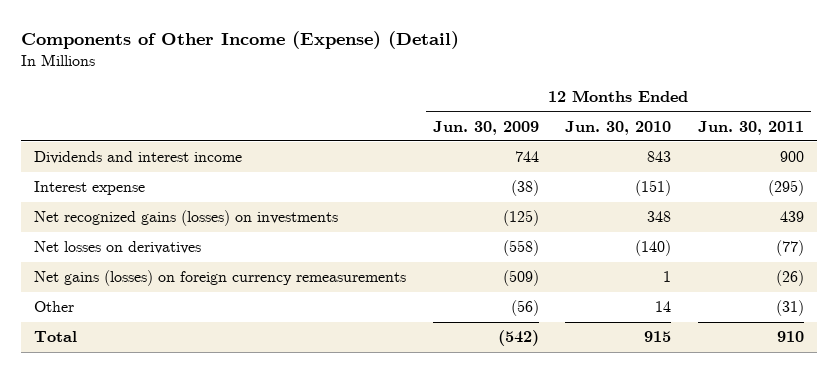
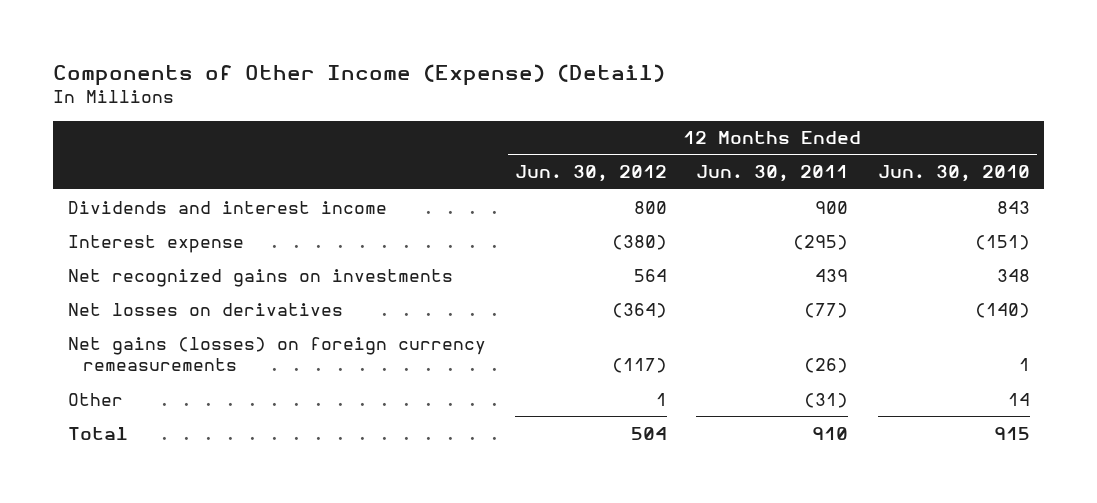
- | 12 Months Ended Jun. 30, 2009 | 12 Months Ended Jun. 30, 2010 | 12 Months Ended Jun. 30, 2011
+ | 12 Months Ended Jun. 30, 2012 | 12 Months Ended Jun. 30, 2011 | 12 Months Ended Jun. 30, 2010
- Net recognized gains (losses) on investments | (125) | 348 | 439
+ Net recognized gains on investments | 564 | 439 | 348

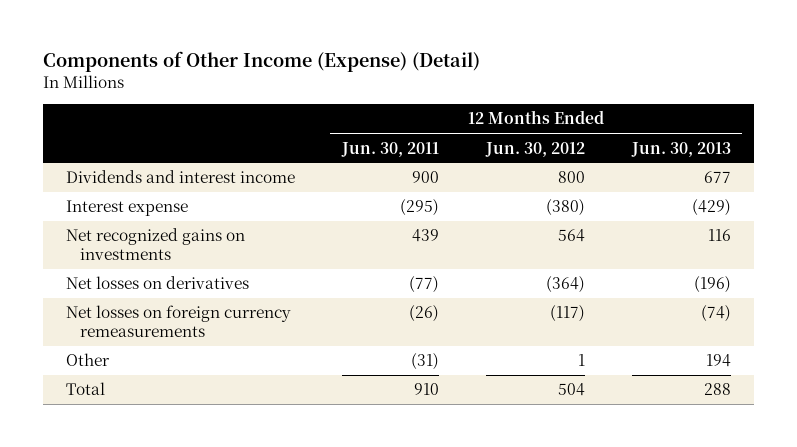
- | 12 Months Ended Jun. 30, 2012 | 12 Months Ended Jun. 30, 2011 | 12 Months Ended Jun. 30, 2010
+ | 12 Months Ended Jun. 30, 2011 | 12 Months Ended Jun. 30, 2012 | 12 Months Ended Jun. 30, 2013
- Net gains (losses) on foreign currency remeasurements | (117) | (26) | 1
+ Net losses on foreign currency remeasurements | (26) | (117) | (74)

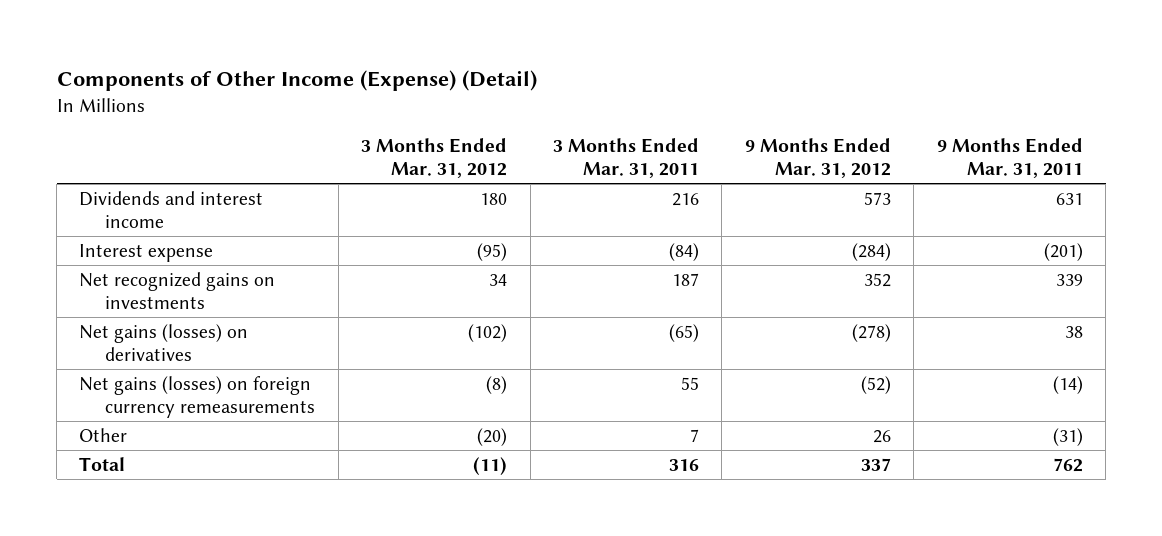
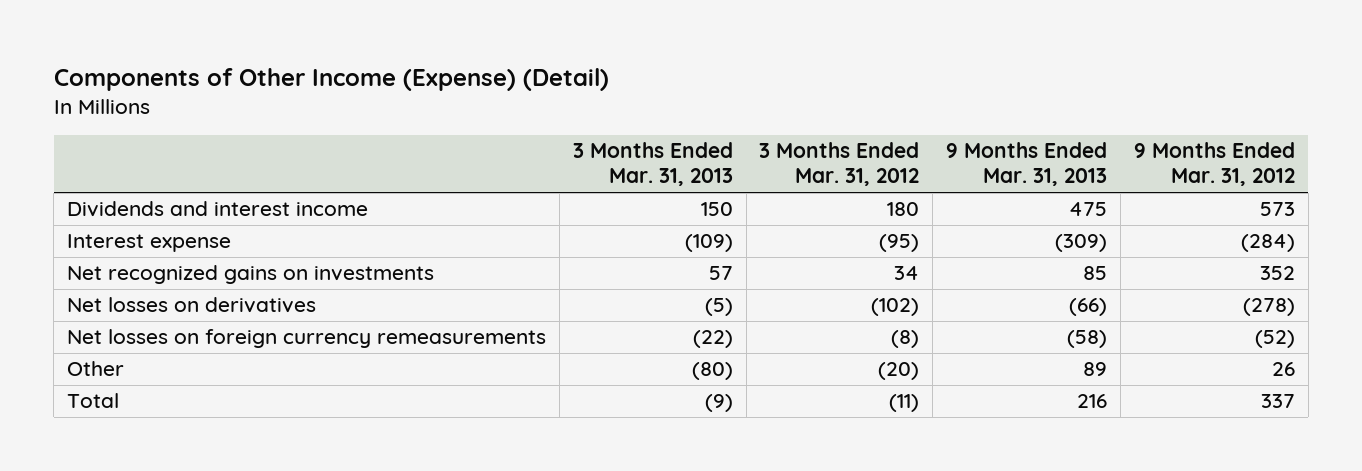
- | 3 Months Ended Mar. 31, 2012 | 3 Months Ended Mar. 31, 2011 | 9 Months Ended Mar. 31, 2012 | 9 Months Ended Mar. 31, 2011
+ | 3 Months Ended Mar. 31, 2013 | 3 Months Ended Mar. 31, 2012 | 9 Months Ended Mar. 31, 2013 | 9 Months Ended Mar. 31, 2012
- Net gains (losses) on derivatives | (102) | (65) | (278) | 38
- Net gains (losses) on foreign currency remeasurements | (8) | 55 | (52) | (14)
+ Net losses on derivatives | (5) | (102) | (66) | (278)
+ Net losses on foreign currency remeasurements | (22) | (8) | (58) | (52)

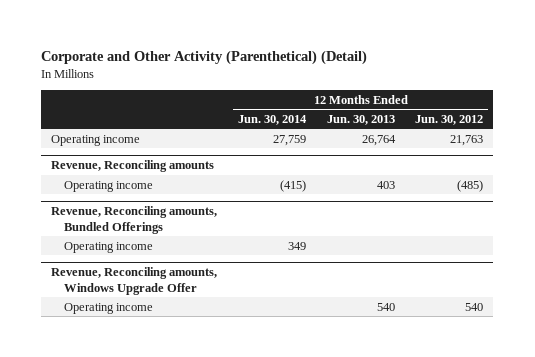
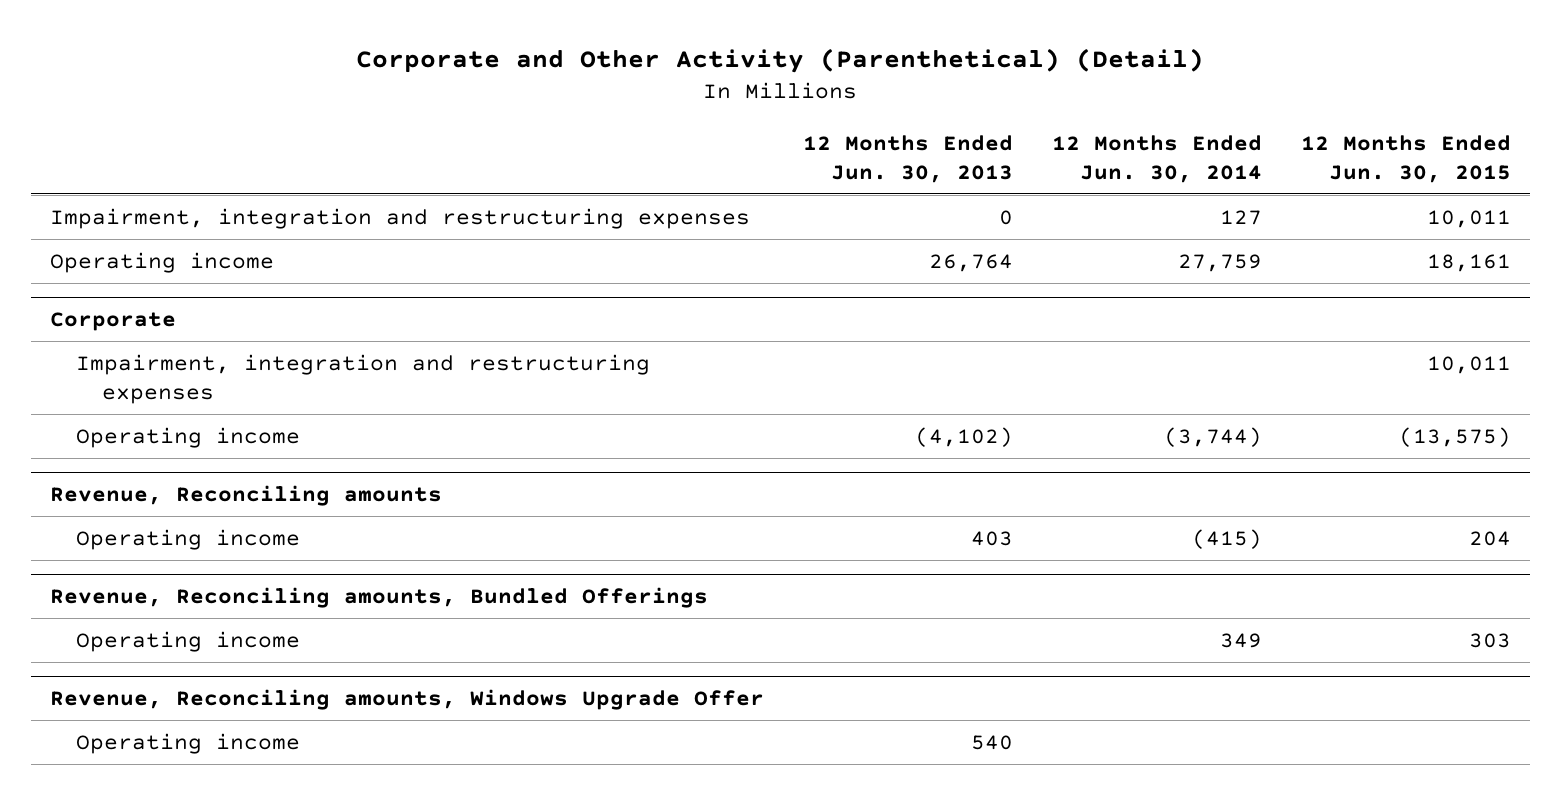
- | 12 Months Ended Jun. 30, 2014 | 12 Months Ended Jun. 30, 2013 | 12 Months Ended Jun. 30, 2012
+ | 12 Months Ended Jun. 30, 2013 | 12 Months Ended Jun. 30, 2014 | 12 Months Ended Jun. 30, 2015
+ Impairment, integration and restructuring expenses | 0 | 127 | 10,011
+ Corporate
+ Impairment, integration and restructuring expenses | | | 10,011
+ Operating income | (4,102) | (3,744) | (13,575)

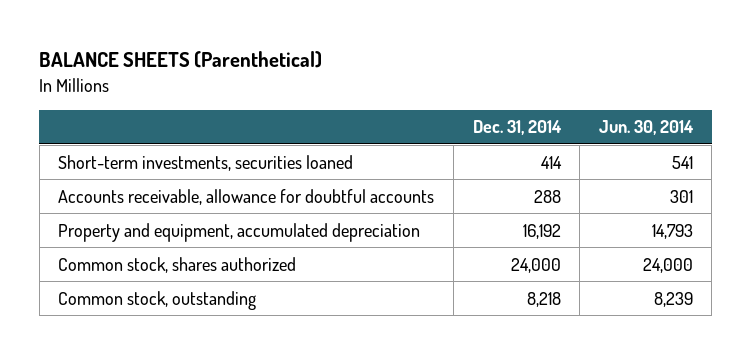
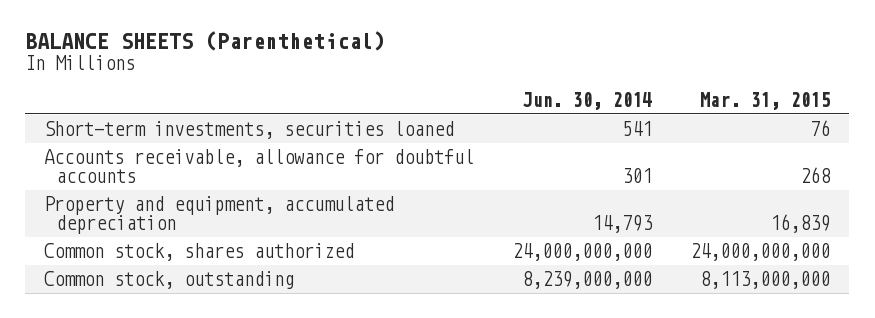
- | Dec. 31, 2014 | Jun. 30, 2014
+ | Jun. 30, 2014 | Mar. 31, 2015
- Common stock, shares authorized | 24,000 | 24,000
- Common stock, outstanding | 8,218 | 8,239
+ Common stock, shares authorized | 24,000,000,000 | 24,000,000,000
+ Common stock, outstanding | 8,239,000,000 | 8,113,000,000

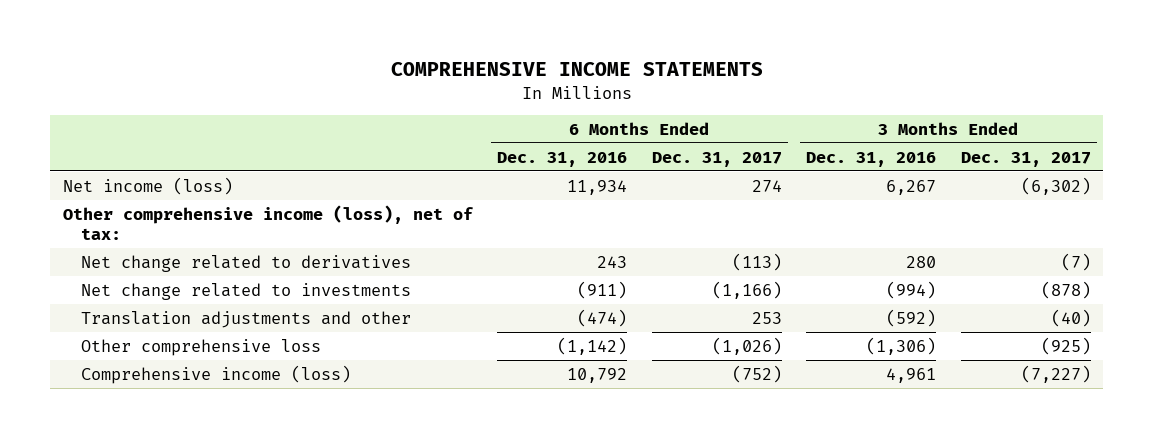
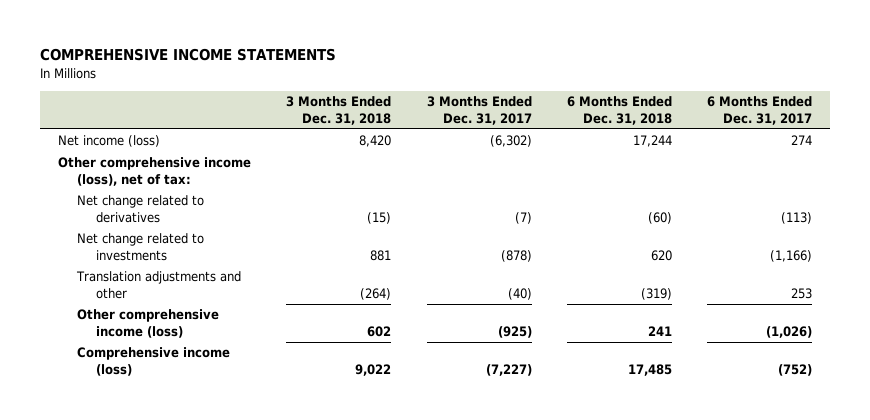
- | 6 Months Ended Dec. 31, 2016 | 6 Months Ended Dec. 31, 2017 | 3 Months Ended Dec. 31, 2016 | 3 Months Ended Dec. 31, 2017
+ | 3 Months Ended Dec. 31, 2018 | 3 Months Ended Dec. 31, 2017 | 6 Months Ended Dec. 31, 2018 | 6 Months Ended Dec. 31, 2017
- Other comprehensive loss | (1,142) | (1,026) | (1,306) | (925)
+ Other comprehensive income (loss) | 602 | (925) | 241 | (1,026)

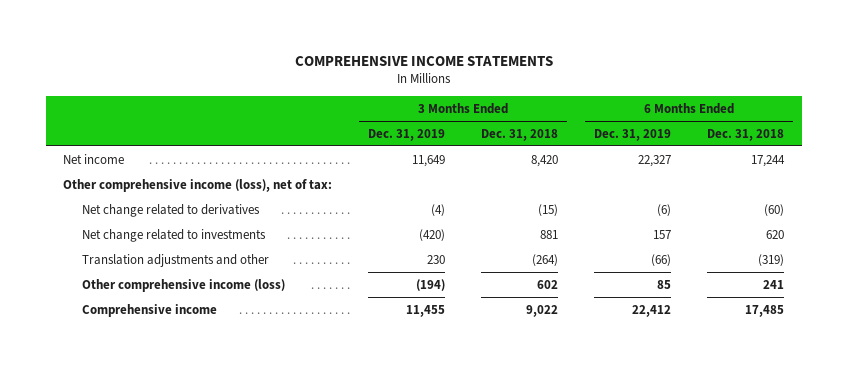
- | 3 Months Ended Dec. 31, 2018 | 3 Months Ended Dec. 31, 2017 | 6 Months Ended Dec. 31, 2018 | 6 Months Ended Dec. 31, 2017
+ | 3 Months Ended Dec. 31, 2019 | 3 Months Ended Dec. 31, 2018 | 6 Months Ended Dec. 31, 2019 | 6 Months Ended Dec. 31, 2018
- Net income (loss) | 8,420 | (6,302) | 17,244 | 274
+ Net income | 11,649 | 8,420 | 22,327 | 17,244
- Comprehensive income (loss) | 9,022 | (7,227) | 17,485 | (752)
+ Comprehensive income | 11,455 | 9,022 | 22,412 | 17,485

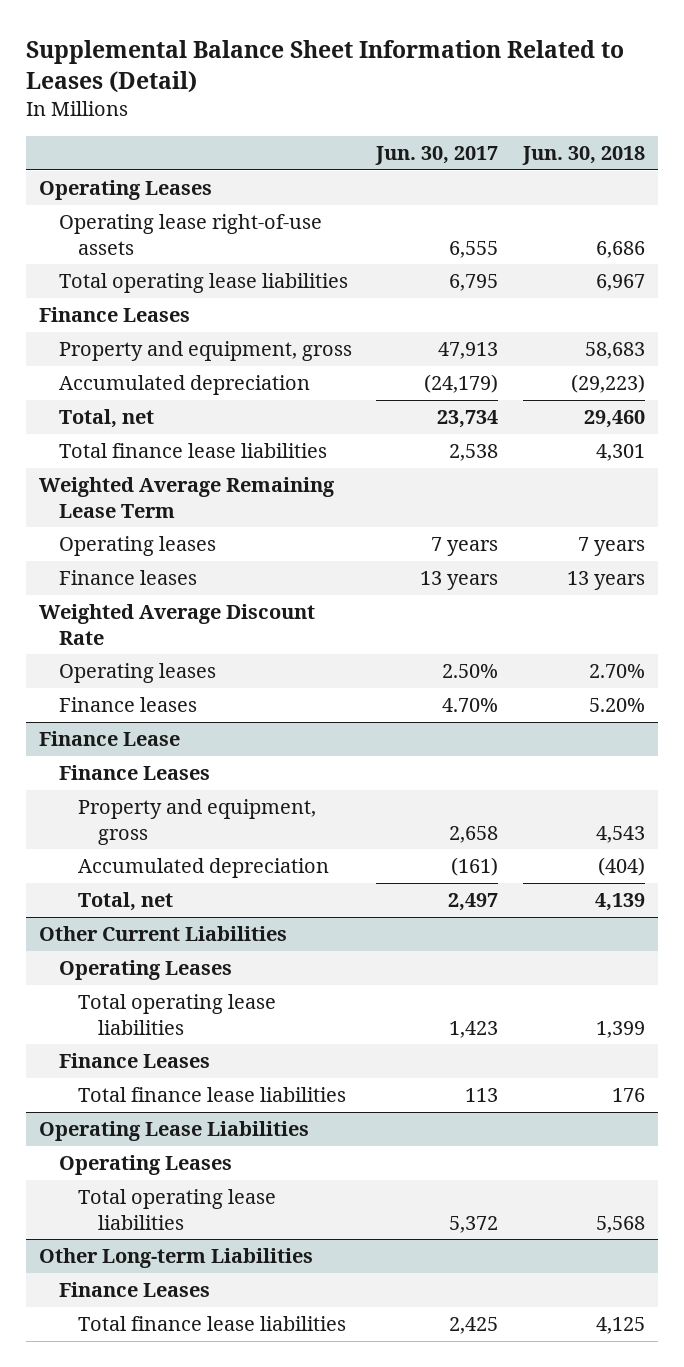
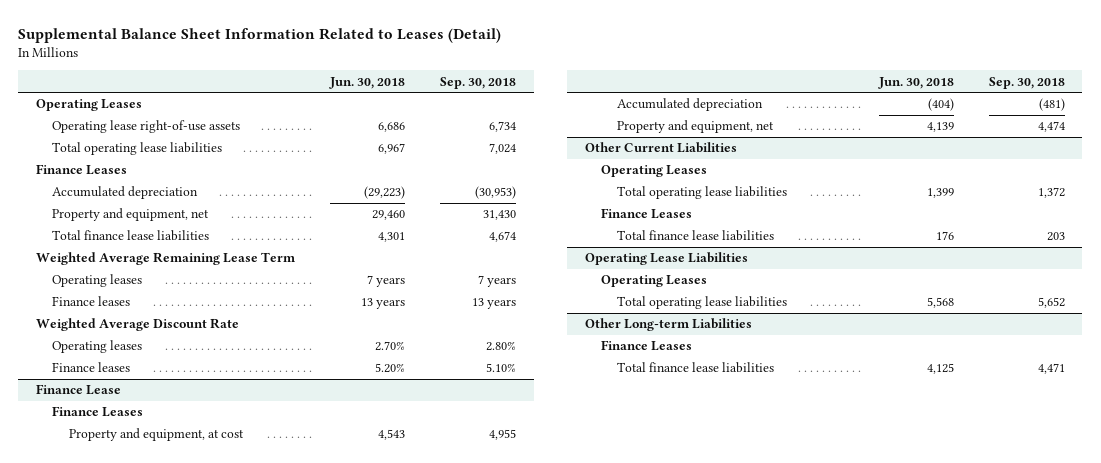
- | Jun. 30, 2017 | Jun. 30, 2018
+ | Jun. 30, 2018 | Sep. 30, 2018
- Property and equipment, gross | 47,913 | 58,683
- Total, net | 23,734 | 29,460
+ Property and equipment, net | 29,460 | 31,430
@ Finance Lease
- Property and equipment, gross | 2,658 | 4,543
+ Property and equipment, at cost | 4,543 | 4,955
- Total, net | 2,497 | 4,139
+ Property and equipment, net | 4,139 | 4,474

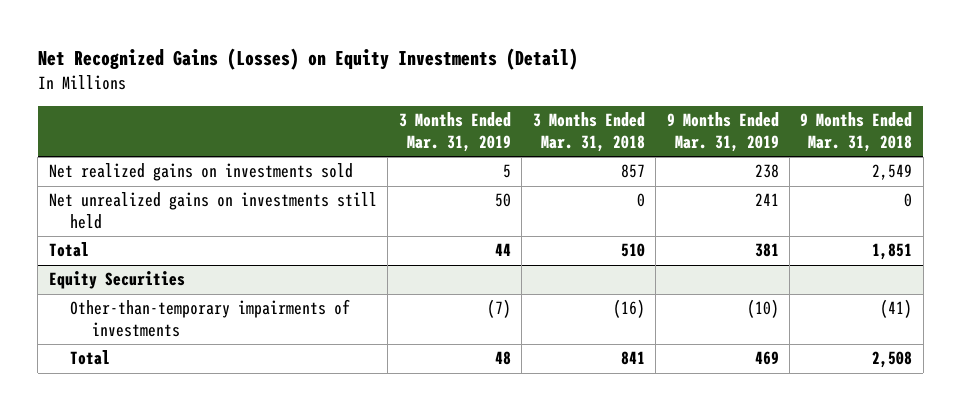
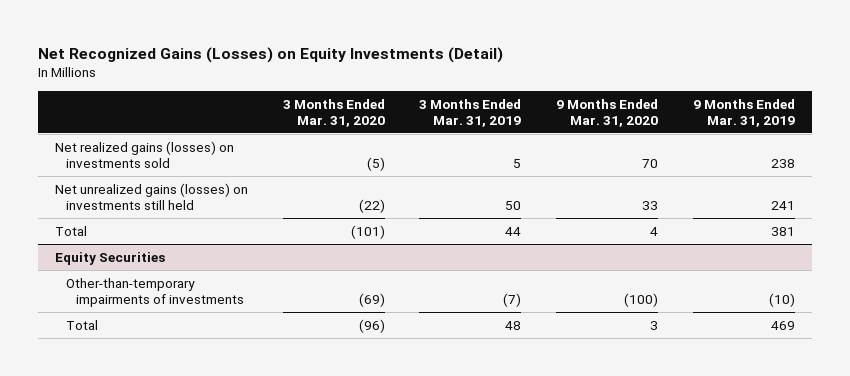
- | 3 Months Ended Mar. 31, 2019 | 3 Months Ended Mar. 31, 2018 | 9 Months Ended Mar. 31, 2019 | 9 Months Ended Mar. 31, 2018
+ | 3 Months Ended Mar. 31, 2020 | 3 Months Ended Mar. 31, 2019 | 9 Months Ended Mar. 31, 2020 | 9 Months Ended Mar. 31, 2019
- Net realized gains on investments sold | 5 | 857 | 238 | 2,549
- Net unrealized gains on investments still held | 50 | 0 | 241 | 0
+ Net realized gains (losses) on investments sold | (5) | 5 | 70 | 238
+ Net unrealized gains (losses) on investments still held | (22) | 50 | 33 | 241

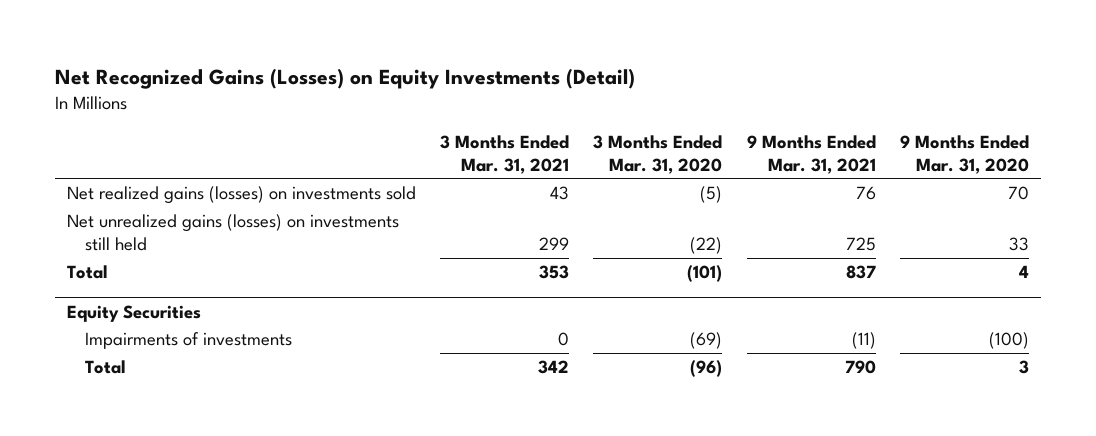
- | 3 Months Ended Mar. 31, 2020 | 3 Months Ended Mar. 31, 2019 | 9 Months Ended Mar. 31, 2020 | 9 Months Ended Mar. 31, 2019
+ | 3 Months Ended Mar. 31, 2021 | 3 Months Ended Mar. 31, 2020 | 9 Months Ended Mar. 31, 2021 | 9 Months Ended Mar. 31, 2020
@ Equity Securities
- Other-than-temporary impairments of investments | (69) | (7) | (100) | (10)
+ Impairments of investments | 0 | (69) | (11) | (100)

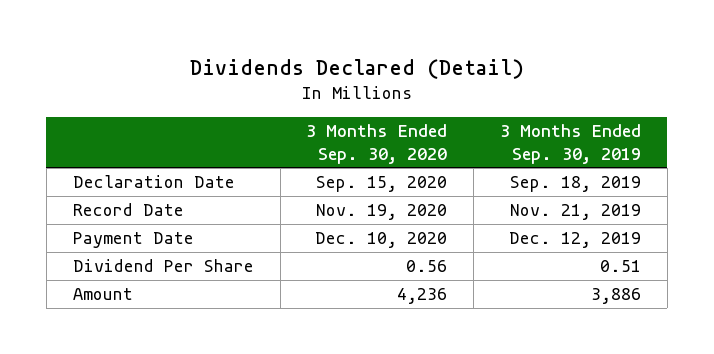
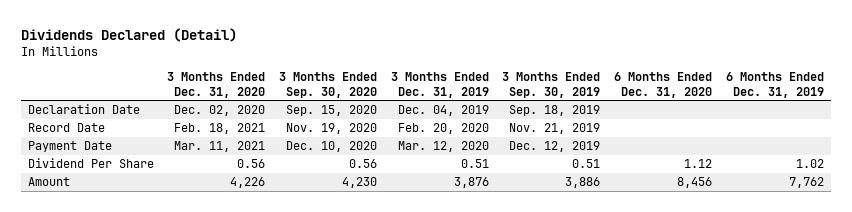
- | 3 Months Ended Sep. 30, 2020 | 3 Months Ended Sep. 30, 2019
+ | 3 Months Ended Dec. 31, 2020 | 3 Months Ended Sep. 30, 2020 | 3 Months Ended Dec. 31, 2019 | 3 Months Ended Sep. 30, 2019 | 6 Months Ended Dec. 31, 2020 | 6 Months Ended Dec. 31, 2019
- Amount | 4,236 | 3,886
+ Amount | 4,226 | 4,230 | 3,876 | 3,886 | 8,456 | 7,762

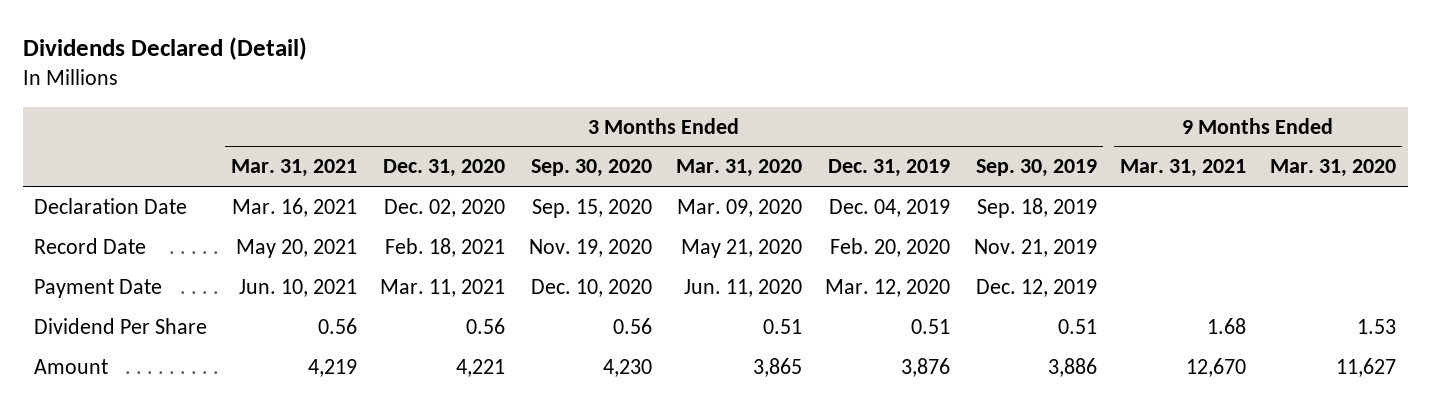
- | 3 Months Ended Dec. 31, 2020 | 3 Months Ended Sep. 30, 2020 | 3 Months Ended Dec. 31, 2019 | 3 Months Ended Sep. 30, 2019 | 6 Months Ended Dec. 31, 2020 | 6 Months Ended Dec. 31, 2019
+ | 3 Months Ended Mar. 31, 2021 | 3 Months Ended Dec. 31, 2020 | 3 Months Ended Sep. 30, 2020 | 3 Months Ended Mar. 31, 2020 | 3 Months Ended Dec. 31, 2019 | 3 Months Ended Sep. 30, 2019 | 9 Months Ended Mar. 31, 2021 | 9 Months Ended Mar. 31, 2020
- Amount | 4,226 | 4,230 | 3,876 | 3,886 | 8,456 | 7,762
+ Amount | 4,219 | 4,221 | 4,230 | 3,865 | 3,876 | 3,886 | 12,670 | 11,627

